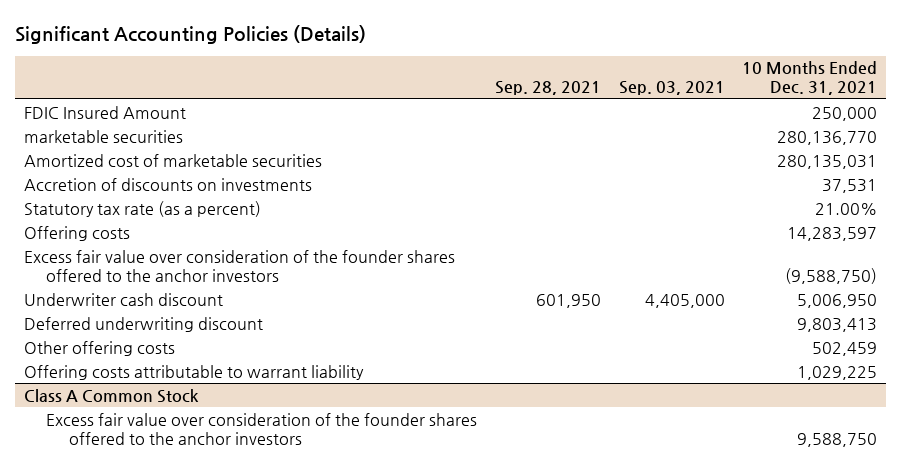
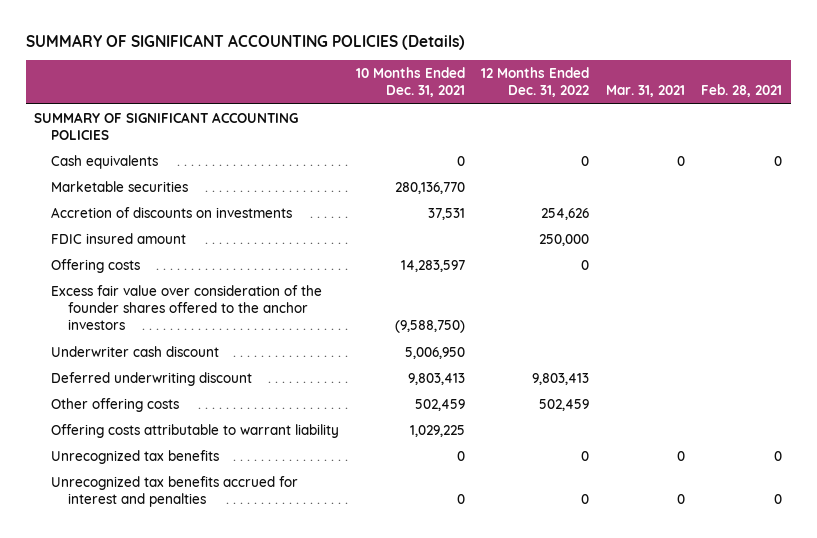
- Significant Accounting Policies (Details)
+ SUMMARY OF SIGNIFICANT ACCOUNTING POLICIES (Details)
- | Sep. 28, 2021 | Sep. 03, 2021 | 10 Months Ended Dec. 31, 2021
+ | 10 Months Ended Dec. 31, 2021 | 12 Months Ended Dec. 31, 2022 | Mar. 31, 2021 | Feb. 28, 2021
- FDIC Insured Amount | | | 250,000
- marketable securities | | | 280,136,770
- Amortized cost of marketable securities | | | 280,135,031
+ SUMMARY OF SIGNIFICANT ACCOUNTING POLICIES
+ Cash equivalents | 0 | 0 | 0 | 0
+ Marketable securities | 280,136,770 | | |
- Statutory tax rate (as a percent) | | | 21.00%
+ FDIC insured amount | | 250,000 | |
- Class A Common Stock
- Excess fair value over consideration of the founder shares offered to the anchor investors | | | 9,588,750
+ Unrecognized tax benefits | 0 | 0 | 0 | 0
+ Unrecognized tax benefits accrued for interest and penalties | 0 | 0 | 0 | 0

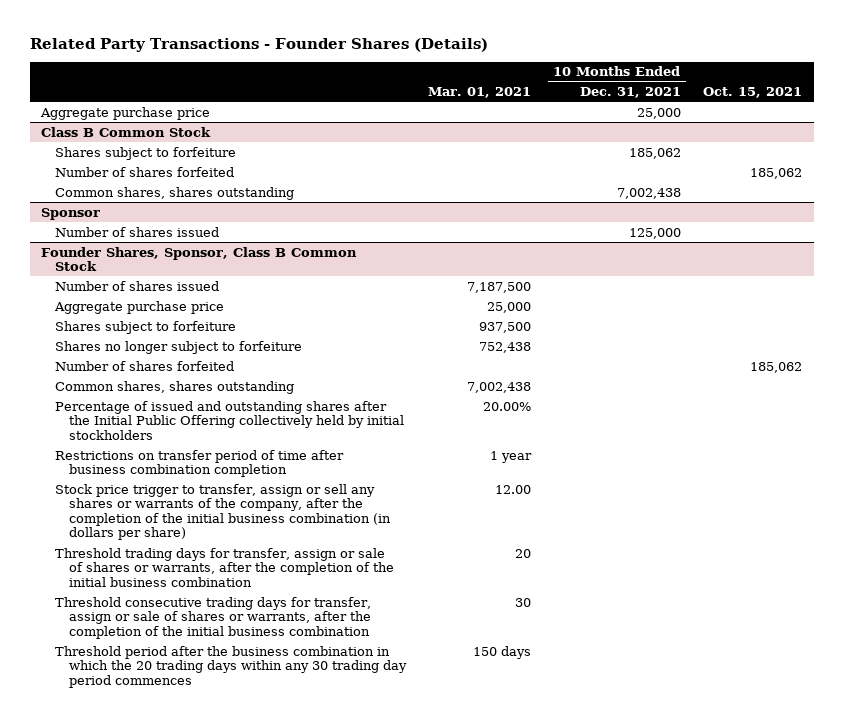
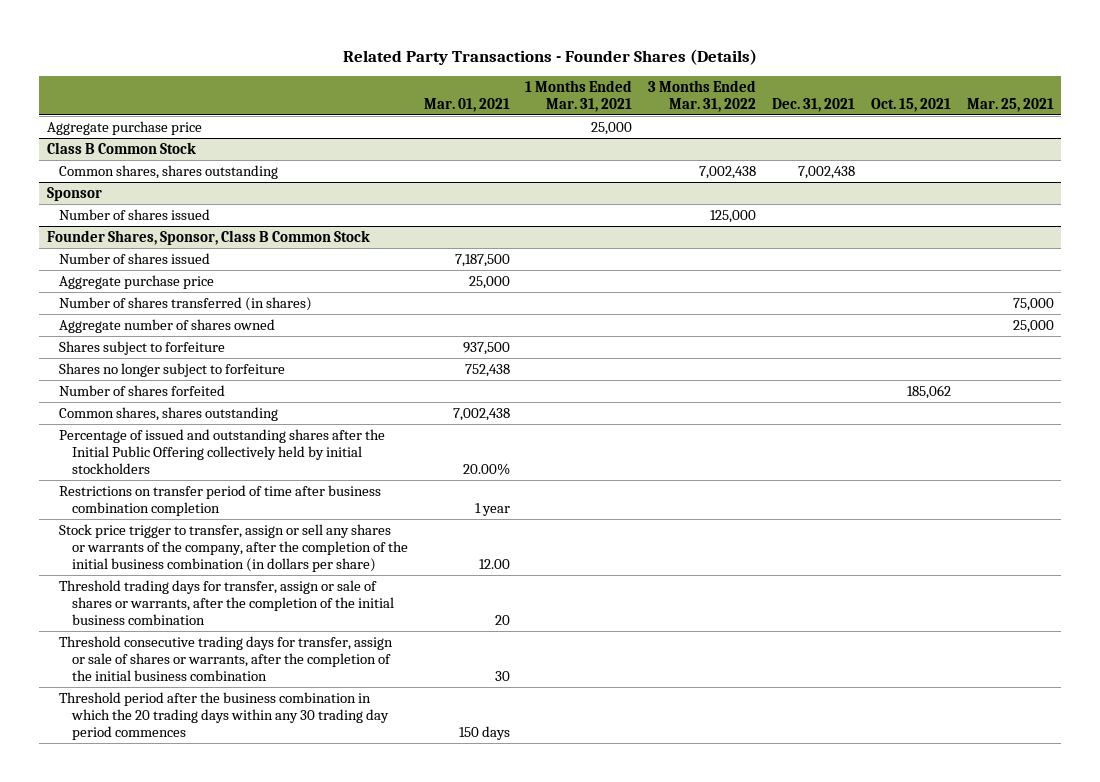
- | Mar. 01, 2021 | 10 Months Ended Dec. 31, 2021 | Oct. 15, 2021
+ | Mar. 01, 2021 | 1 Months Ended Mar. 31, 2021 | 3 Months Ended Mar. 31, 2022 | Dec. 31, 2021 | Oct. 15, 2021 | Mar. 25, 2021
@ Class B Common Stock
- Shares subject to forfeiture | | 185,062 |
- Number of shares forfeited | | | 185,062
@ Founder Shares, Sponsor, Class B Common Stock
+ Number of shares transferred (in shares) | | | | | | 75,000
+ Aggregate number of shares owned | | | | | | 25,000

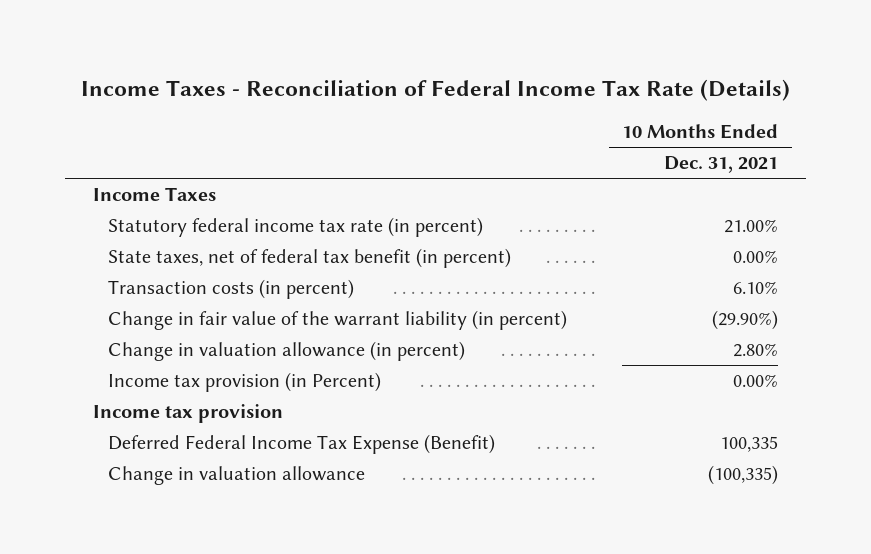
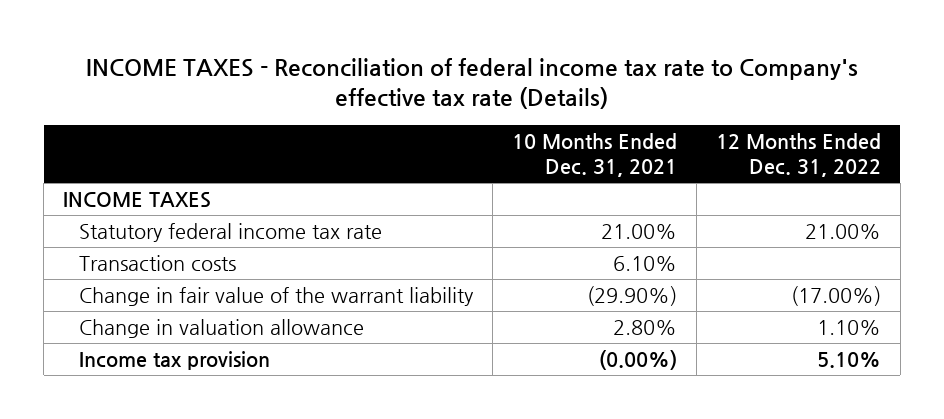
- Income Taxes - Reconciliation of Federal Income Tax Rate (Details)
+ INCOME TAXES - Reconciliation of federal income tax rate to Company's effective tax rate (Details)
- | 10 Months Ended Dec. 31, 2021
+ | 10 Months Ended Dec. 31, 2021 | 12 Months Ended Dec. 31, 2022
- Income Taxes
- Statutory federal income tax rate (in percent) | 21.00%
- State taxes, net of federal tax benefit (in percent) | 0.00%
- Transaction costs (in percent) | 6.10%
- Change in fair value of the warrant liability (in percent) | (29.90%)
- Change in valuation allowance (in percent) | 2.80%
- Income tax provision (in Percent) | 0.00%
- Income tax provision
- Deferred Federal Income Tax Expense (Benefit) | 100,335
- Change in valuation allowance | (100,335)
+ INCOME TAXES
+ Statutory federal income tax rate | 21.00% | 21.00%
+ Transaction costs | 6.10% |
+ Change in fair value of the warrant liability | (29.90%) | (17.00%)
+ Change in valuation allowance | 2.80% | 1.10%
+ Income tax provision | (0.00%) | 5.10%

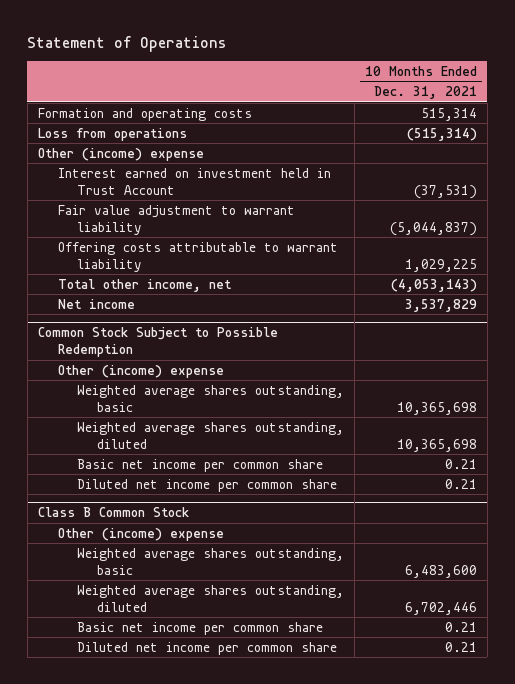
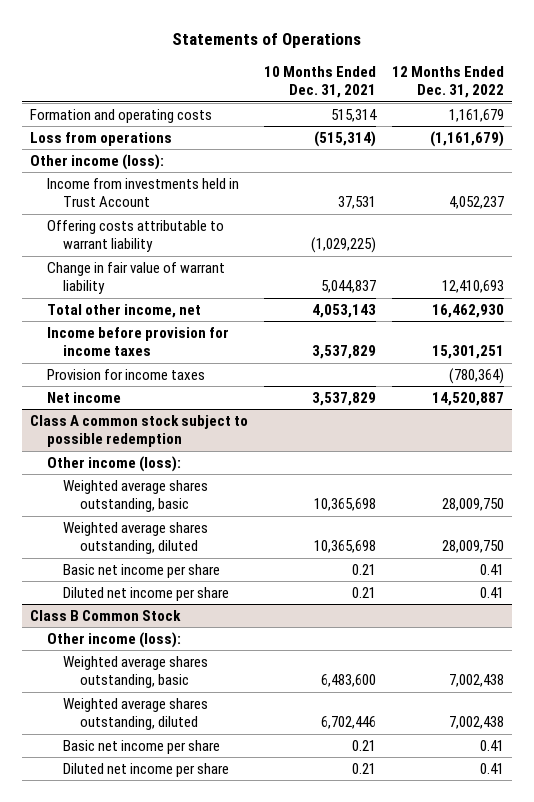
- Statement of Operations
+ Statements of Operations
- | 10 Months Ended Dec. 31, 2021
+ | 10 Months Ended Dec. 31, 2021 | 12 Months Ended Dec. 31, 2022
- Other (income) expense
- Interest earned on investment held in Trust Account | (37,531)
- Fair value adjustment to warrant liability | (5,044,837)
- Offering costs attributable to warrant liability | 1,029,225
- Total other income, net | (4,053,143)
+ Other income (loss):
+ Income from investments held in Trust Account | 37,531 | 4,052,237
+ Offering costs attributable to warrant liability | (1,029,225) |
+ Change in fair value of warrant liability | 5,044,837 | 12,410,693
+ Total other income, net | 4,053,143 | 16,462,930
+ Income before provision for income taxes | 3,537,829 | 15,301,251
+ Provision for income taxes | | (780,364)
- Common Stock Subject to Possible Redemption
- Other (income) expense
+ Class A common stock subject to possible redemption
+ Other income (loss):
- Basic net income per common share | 0.21
- Diluted net income per common share | 0.21
+ Basic net income per share | 0.21 | 0.41
+ Diluted net income per share | 0.21 | 0.41
@ Class B Common Stock
- Other (income) expense
+ Other income (loss):
- Basic net income per common share | 0.21
- Diluted net income per common share | 0.21
+ Basic net income per share | 0.21 | 0.41
+ Diluted net income per share | 0.21 | 0.41

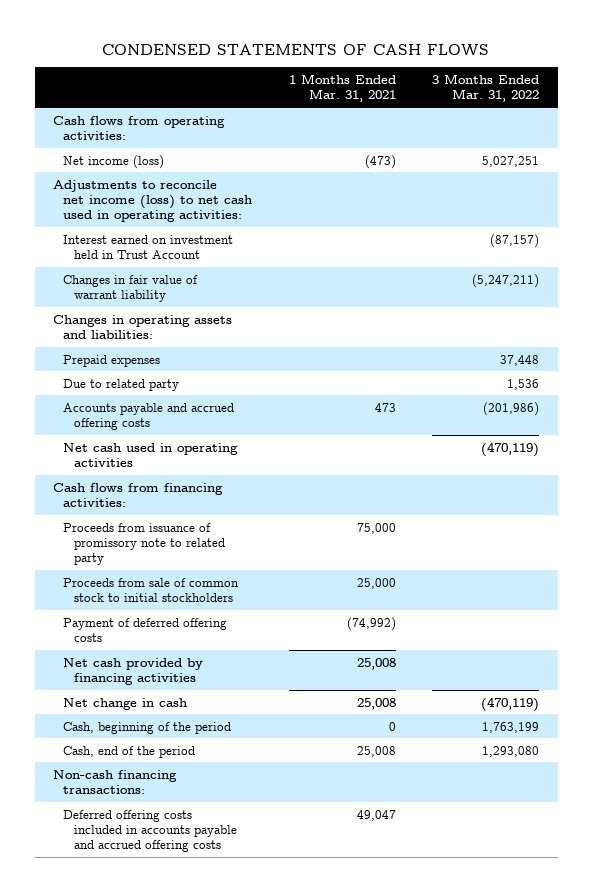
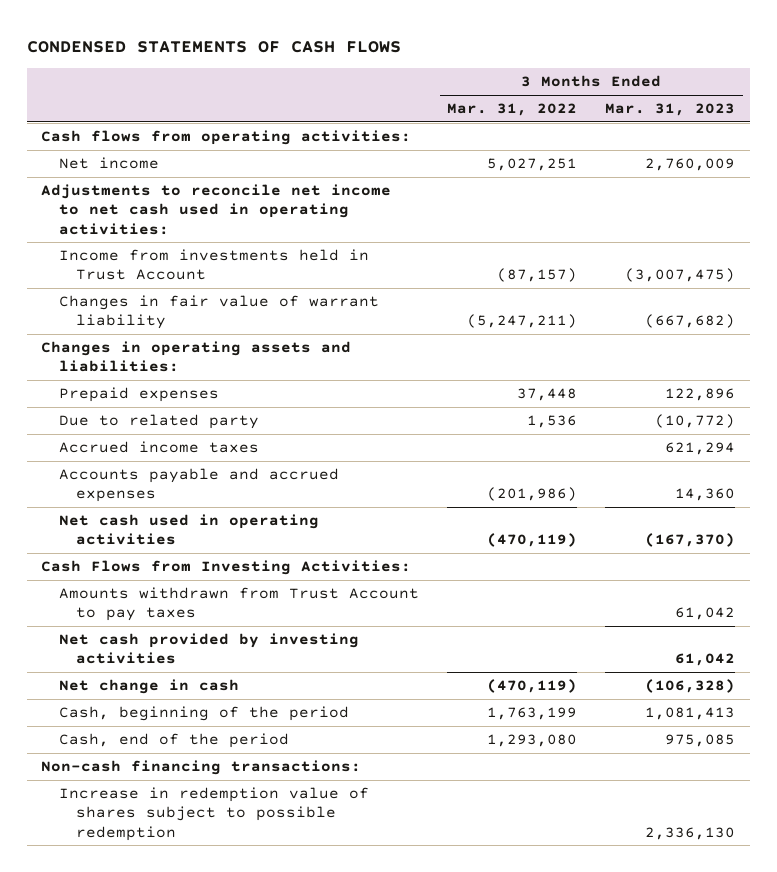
- | 1 Months Ended Mar. 31, 2021 | 3 Months Ended Mar. 31, 2022
+ | 3 Months Ended Mar. 31, 2022 | 3 Months Ended Mar. 31, 2023
- Net income (loss) | (473) | 5,027,251
- Adjustments to reconcile net income (loss) to net cash used in operating activities:
- Interest earned on investment held in Trust Account | | (87,157)
+ Net income | 5,027,251 | 2,760,009
+ Adjustments to reconcile net income to net cash used in operating activities:
+ Income from investments held in Trust Account | (87,157) | (3,007,475)
- Accounts payable and accrued offering costs | 473 | (201,986)
+ Accrued income taxes | | 621,294
+ Accounts payable and accrued expenses | (201,986) | 14,360
- Cash flows from financing activities:
- Proceeds from issuance of promissory note to related party | 75,000 |
- Proceeds from sale of common stock to initial stockholders | 25,000 |
- Payment of deferred offering costs | (74,992) |
- Net cash provided by financing activities | 25,008 |
+ Cash Flows from Investing Activities:
+ Amounts withdrawn from Trust Account to pay taxes | | 61,042
+ Net cash provided by investing activities | | 61,042
- Deferred offering costs included in accounts payable and accrued offering costs | 49,047 |
+ Increase in redemption value of shares subject to possible redemption | | 2,336,130

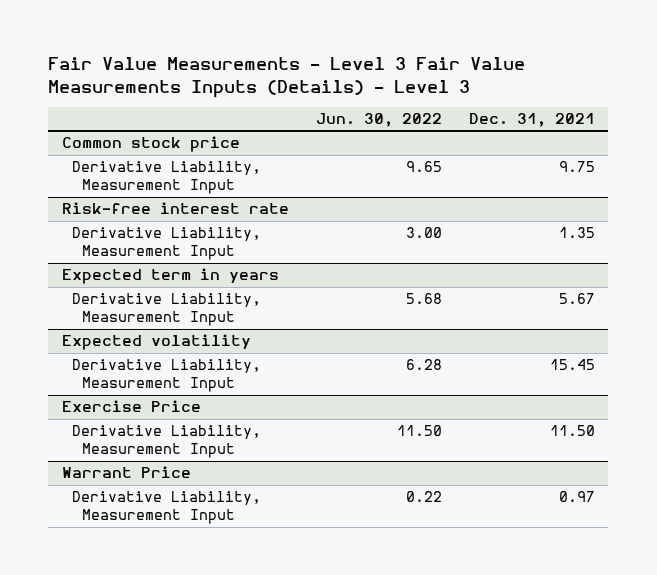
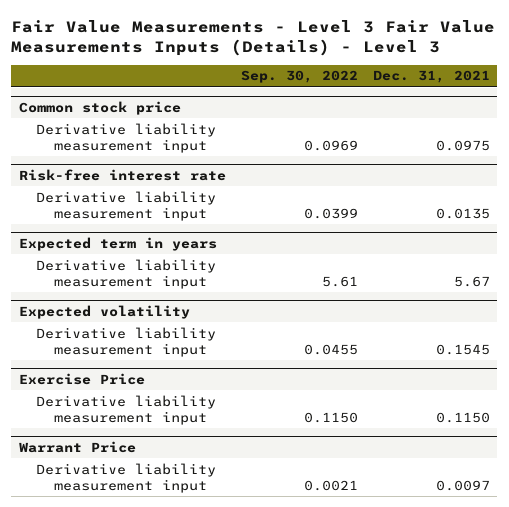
- | Jun. 30, 2022 | Dec. 31, 2021
+ | Sep. 30, 2022 | Dec. 31, 2021
@ Common stock price
- Derivative Liability, Measurement Input | 9.65 | 9.75
+ Derivative liability measurement input | 0.0969 | 0.0975
@ Risk-free interest rate
- Derivative Liability, Measurement Input | 3.00 | 1.35
+ Derivative liability measurement input | 0.0399 | 0.0135
@ Expected term in years
- Derivative Liability, Measurement Input | 5.68 | 5.67
+ Derivative liability measurement input | 5.61 | 5.67
@ Expected volatility
- Derivative Liability, Measurement Input | 6.28 | 15.45
+ Derivative liability measurement input | 0.0455 | 0.1545
@ Exercise Price
- Derivative Liability, Measurement Input | 11.50 | 11.50
+ Derivative liability measurement input | 0.1150 | 0.1150
@ Warrant Price
- Derivative Liability, Measurement Input | 0.22 | 0.97
+ Derivative liability measurement input | 0.0021 | 0.0097

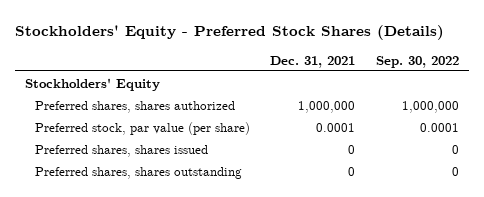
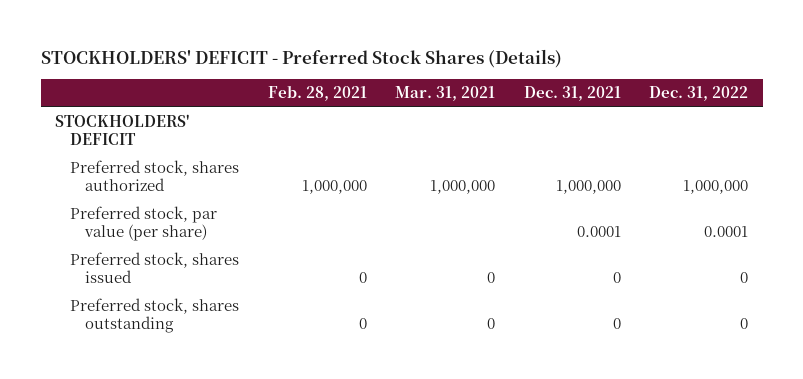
- Stockholders' Equity - Preferred Stock Shares (Details)
+ STOCKHOLDERS' DEFICIT - Preferred Stock Shares (Details)
- | Dec. 31, 2021 | Sep. 30, 2022
+ | Feb. 28, 2021 | Mar. 31, 2021 | Dec. 31, 2021 | Dec. 31, 2022
- Stockholders' Equity
- Preferred shares, shares authorized | 1,000,000 | 1,000,000
+ STOCKHOLDERS' DEFICIT
+ Preferred stock, shares authorized | 1,000,000 | 1,000,000 | 1,000,000 | 1,000,000
- Preferred shares, shares issued | 0 | 0
- Preferred shares, shares outstanding | 0 | 0
+ Preferred stock, shares issued | 0 | 0 | 0 | 0
+ Preferred stock, shares outstanding | 0 | 0 | 0 | 0

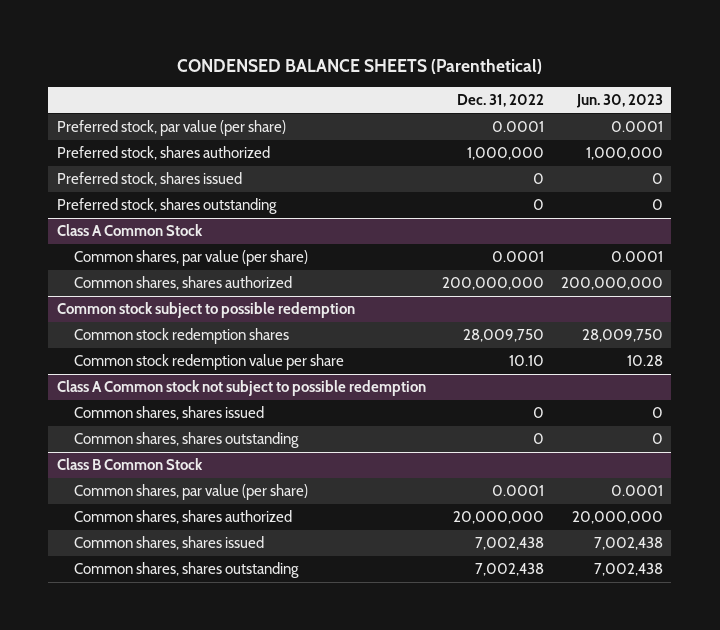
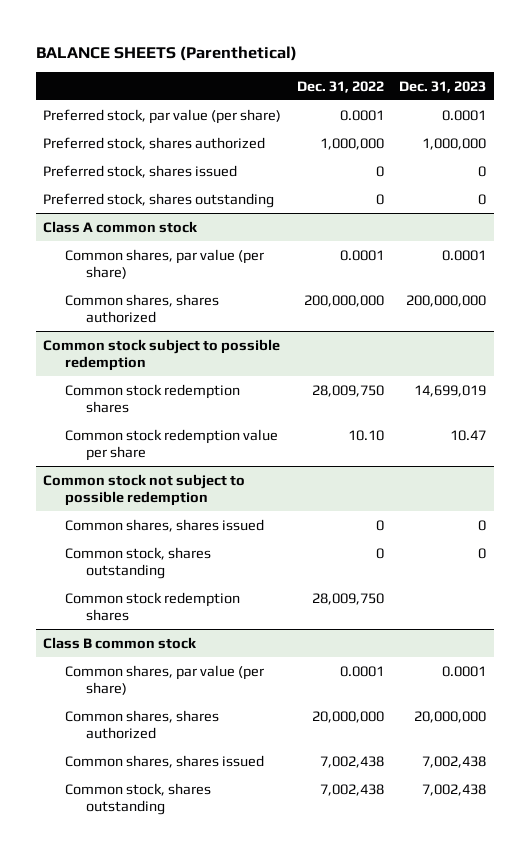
- CONDENSED BALANCE SHEETS (Parenthetical)
+ BALANCE SHEETS (Parenthetical)
- | Dec. 31, 2022 | Jun. 30, 2023
+ | Dec. 31, 2022 | Dec. 31, 2023
- Class A Common Stock
+ Class A common stock
- Class A Common stock not subject to possible redemption
+ Common stock not subject to possible redemption
- Common shares, shares outstanding | 0 | 0
- Class B Common Stock
+ Common stock, shares outstanding | 0 | 0
+ Common stock redemption shares | 28,009,750 |
+ Class B common stock
- Common shares, shares outstanding | 7,002,438 | 7,002,438
+ Common stock, shares outstanding | 7,002,438 | 7,002,438

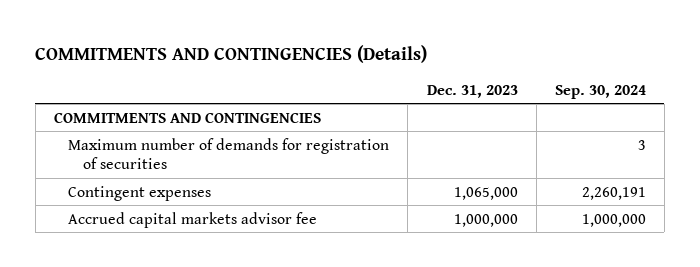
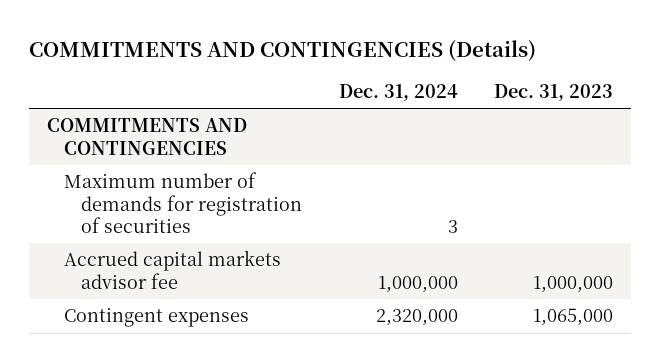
- | Dec. 31, 2023 | Sep. 30, 2024
+ | Dec. 31, 2024 | Dec. 31, 2023
moved down: Contingent expenses | 2,320,000 | 1,065,000

